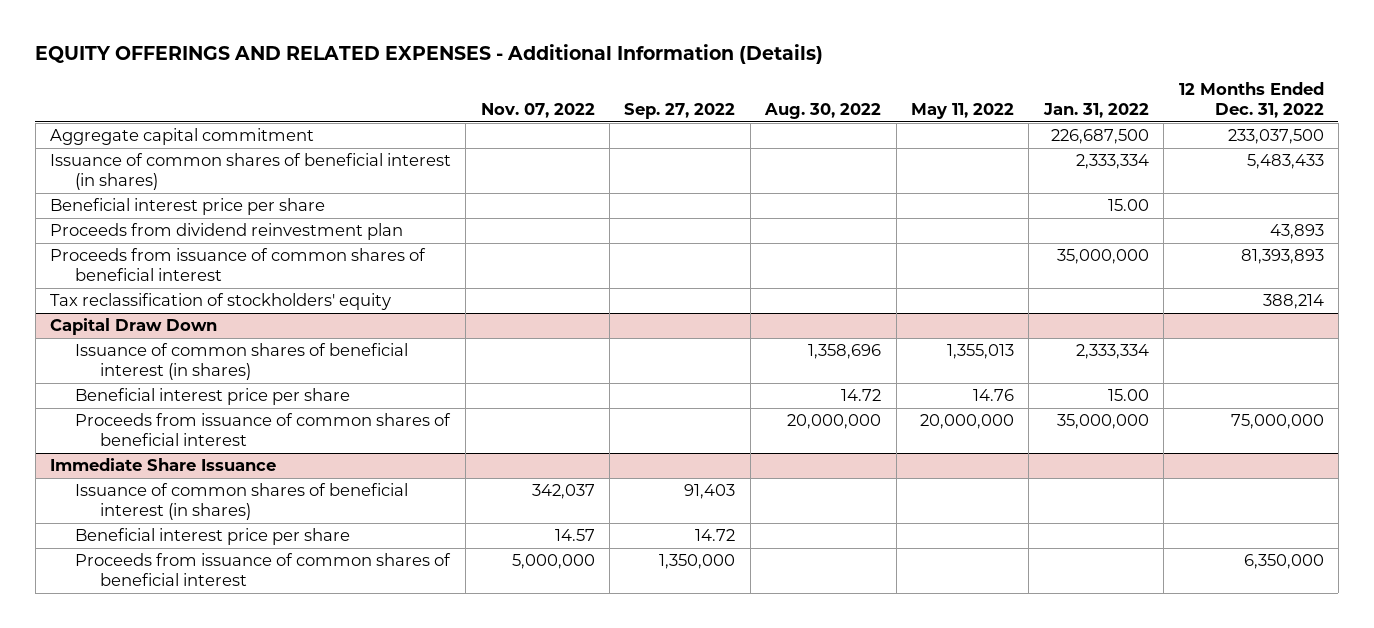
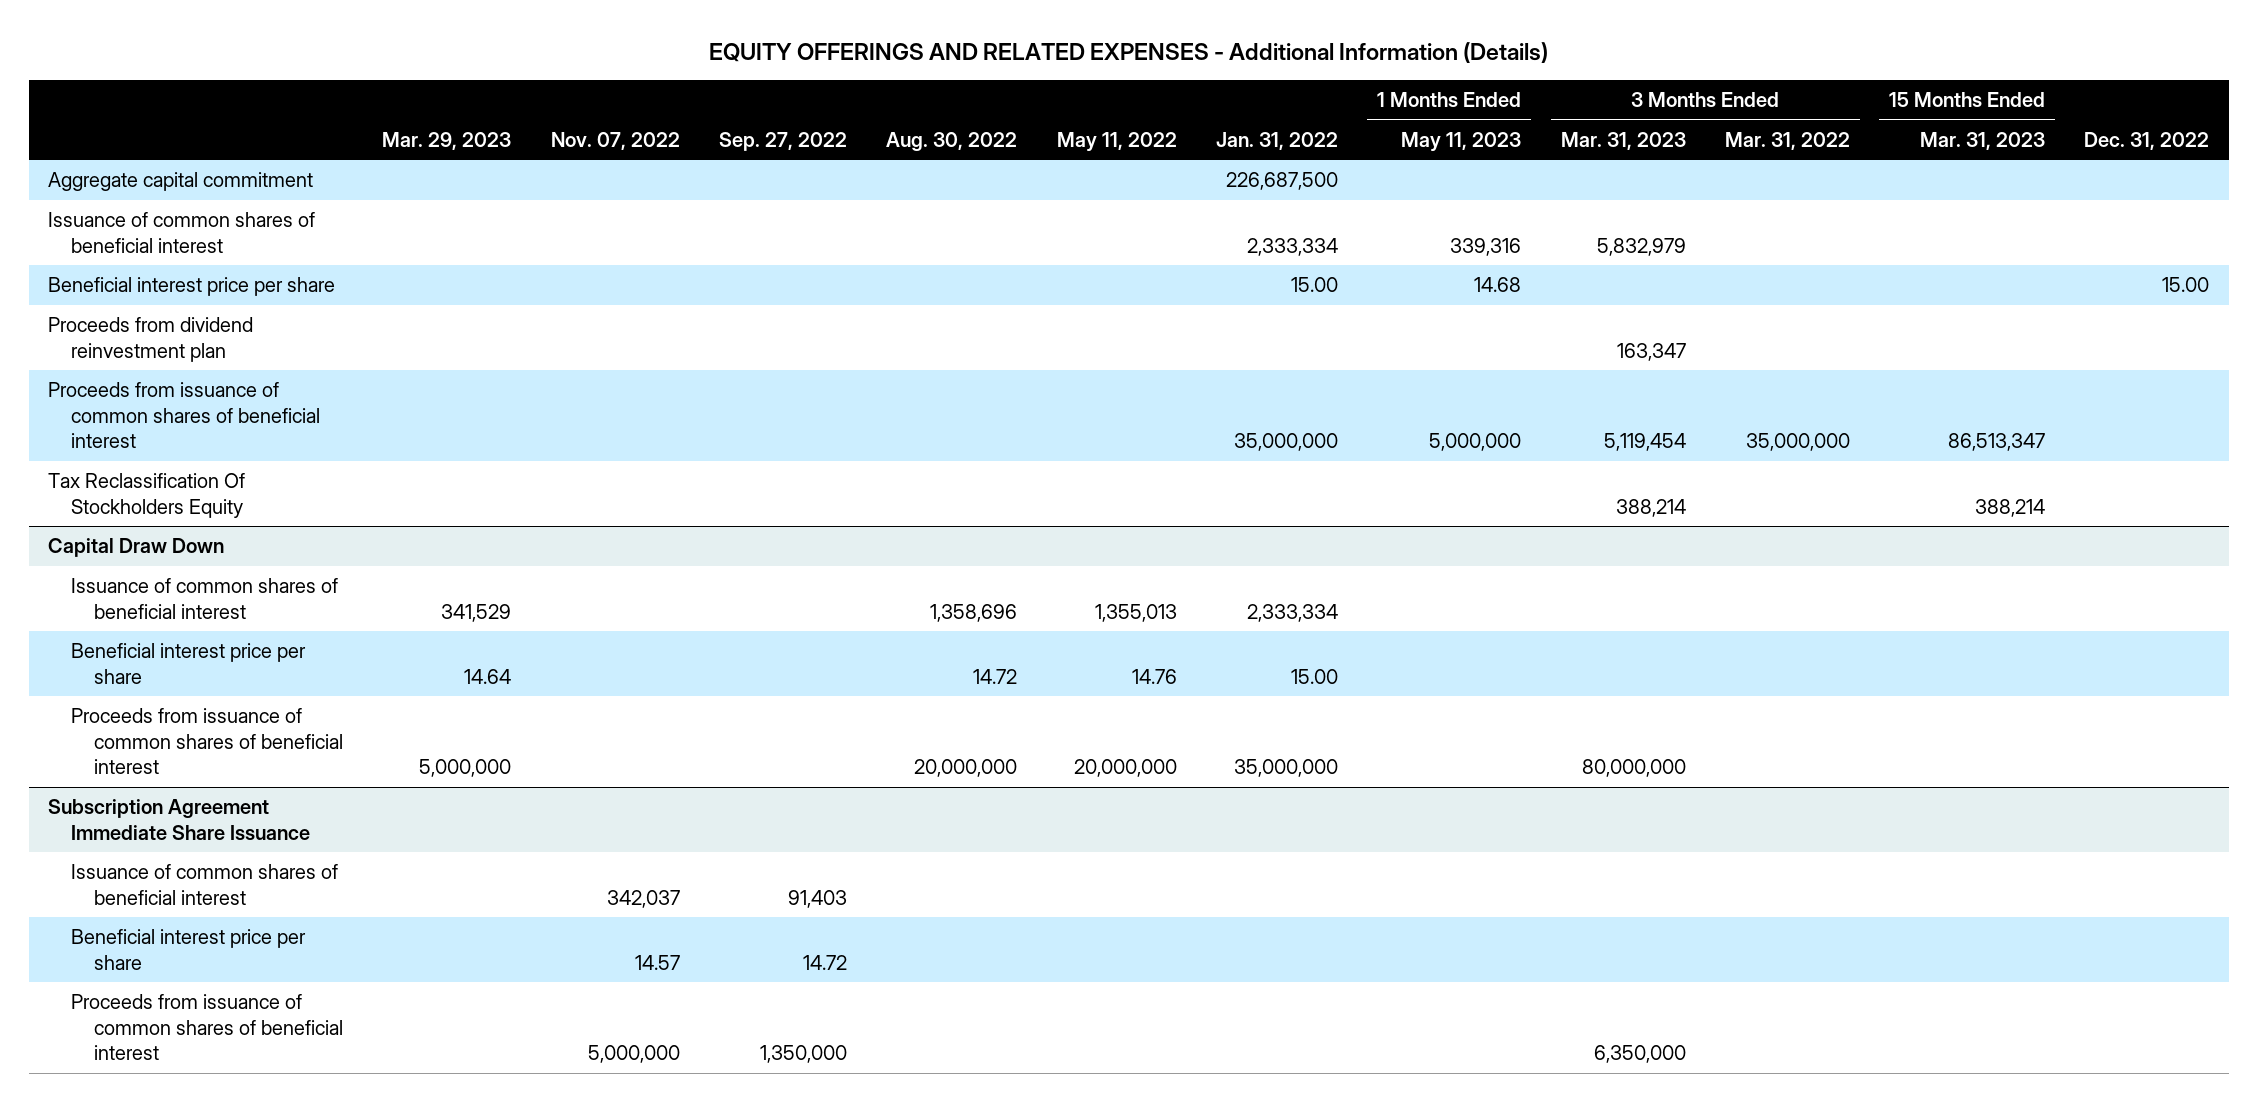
- | Nov. 07, 2022 | Sep. 27, 2022 | Aug. 30, 2022 | May 11, 2022 | Jan. 31, 2022 | 12 Months Ended Dec. 31, 2022
+ | Mar. 29, 2023 | Nov. 07, 2022 | Sep. 27, 2022 | Aug. 30, 2022 | May 11, 2022 | Jan. 31, 2022 | 1 Months Ended May 11, 2023 | 3 Months Ended Mar. 31, 2023 | 3 Months Ended Mar. 31, 2022 | 15 Months Ended Mar. 31, 2023 | Dec. 31, 2022
- Issuance of common shares of beneficial interest (in shares) | | | | | 2,333,334 | 5,483,433
+ Issuance of common shares of beneficial interest | | | | | | 2,333,334 | 339,316 | 5,832,979 | | |
- Tax reclassification of stockholders' equity | | | | | | 388,214
+ Tax Reclassification Of Stockholders Equity | | | | | | | | 388,214 | | 388,214 |
@ Capital Draw Down
- Issuance of common shares of beneficial interest (in shares) | | | 1,358,696 | 1,355,013 | 2,333,334 |
+ Issuance of common shares of beneficial interest | 341,529 | | | 1,358,696 | 1,355,013 | 2,333,334 | | | | |
- Immediate Share Issuance
- Issuance of common shares of beneficial interest (in shares) | 342,037 | 91,403 | | | |
+ Subscription Agreement Immediate Share Issuance
+ Issuance of common shares of beneficial interest | | 342,037 | 91,403 | | | | | | | |

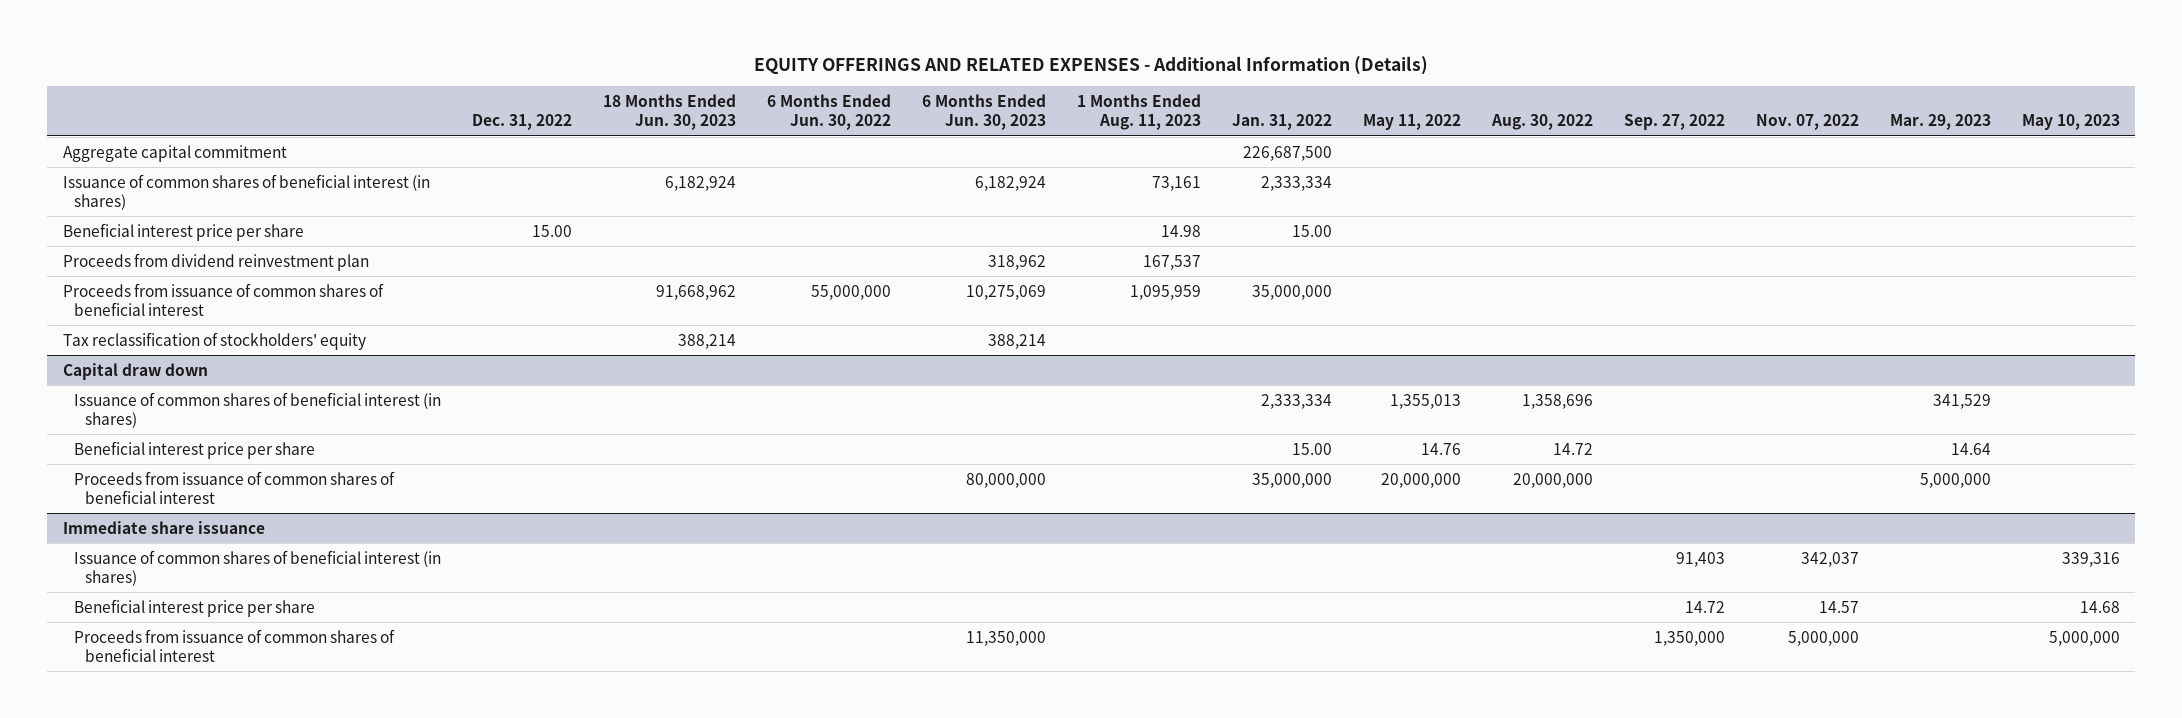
- | Mar. 29, 2023 | Nov. 07, 2022 | Sep. 27, 2022 | Aug. 30, 2022 | May 11, 2022 | Jan. 31, 2022 | 1 Months Ended May 11, 2023 | 3 Months Ended Mar. 31, 2023 | 3 Months Ended Mar. 31, 2022 | 15 Months Ended Mar. 31, 2023 | Dec. 31, 2022
+ | Dec. 31, 2022 | 18 Months Ended Jun. 30, 2023 | 6 Months Ended Jun. 30, 2022 | 6 Months Ended Jun. 30, 2023 | 1 Months Ended Aug. 11, 2023 | Jan. 31, 2022 | May 11, 2022 | Aug. 30, 2022 | Sep. 27, 2022 | Nov. 07, 2022 | Mar. 29, 2023 | May 10, 2023
- Issuance of common shares of beneficial interest | | | | | | 2,333,334 | 339,316 | 5,832,979 | | |
+ Issuance of common shares of beneficial interest (in shares) | | 6,182,924 | | 6,182,924 | 73,161 | 2,333,334 | | | | | |
- Tax Reclassification Of Stockholders Equity | | | | | | | | 388,214 | | 388,214 |
- Capital Draw Down
- Issuance of common shares of beneficial interest | 341,529 | | | 1,358,696 | 1,355,013 | 2,333,334 | | | | |
+ Tax reclassification of stockholders' equity | | 388,214 | | 388,214 | | | | | | | |
+ Capital draw down
+ Issuance of common shares of beneficial interest (in shares) | | | | | | 2,333,334 | 1,355,013 | 1,358,696 | | | 341,529 |
- Subscription Agreement Immediate Share Issuance
- Issuance of common shares of beneficial interest | | 342,037 | 91,403 | | | | | | | |
+ Immediate share issuance
+ Issuance of common shares of beneficial interest (in shares) | | | | | | | | | 91,403 | 342,037 | | 339,316

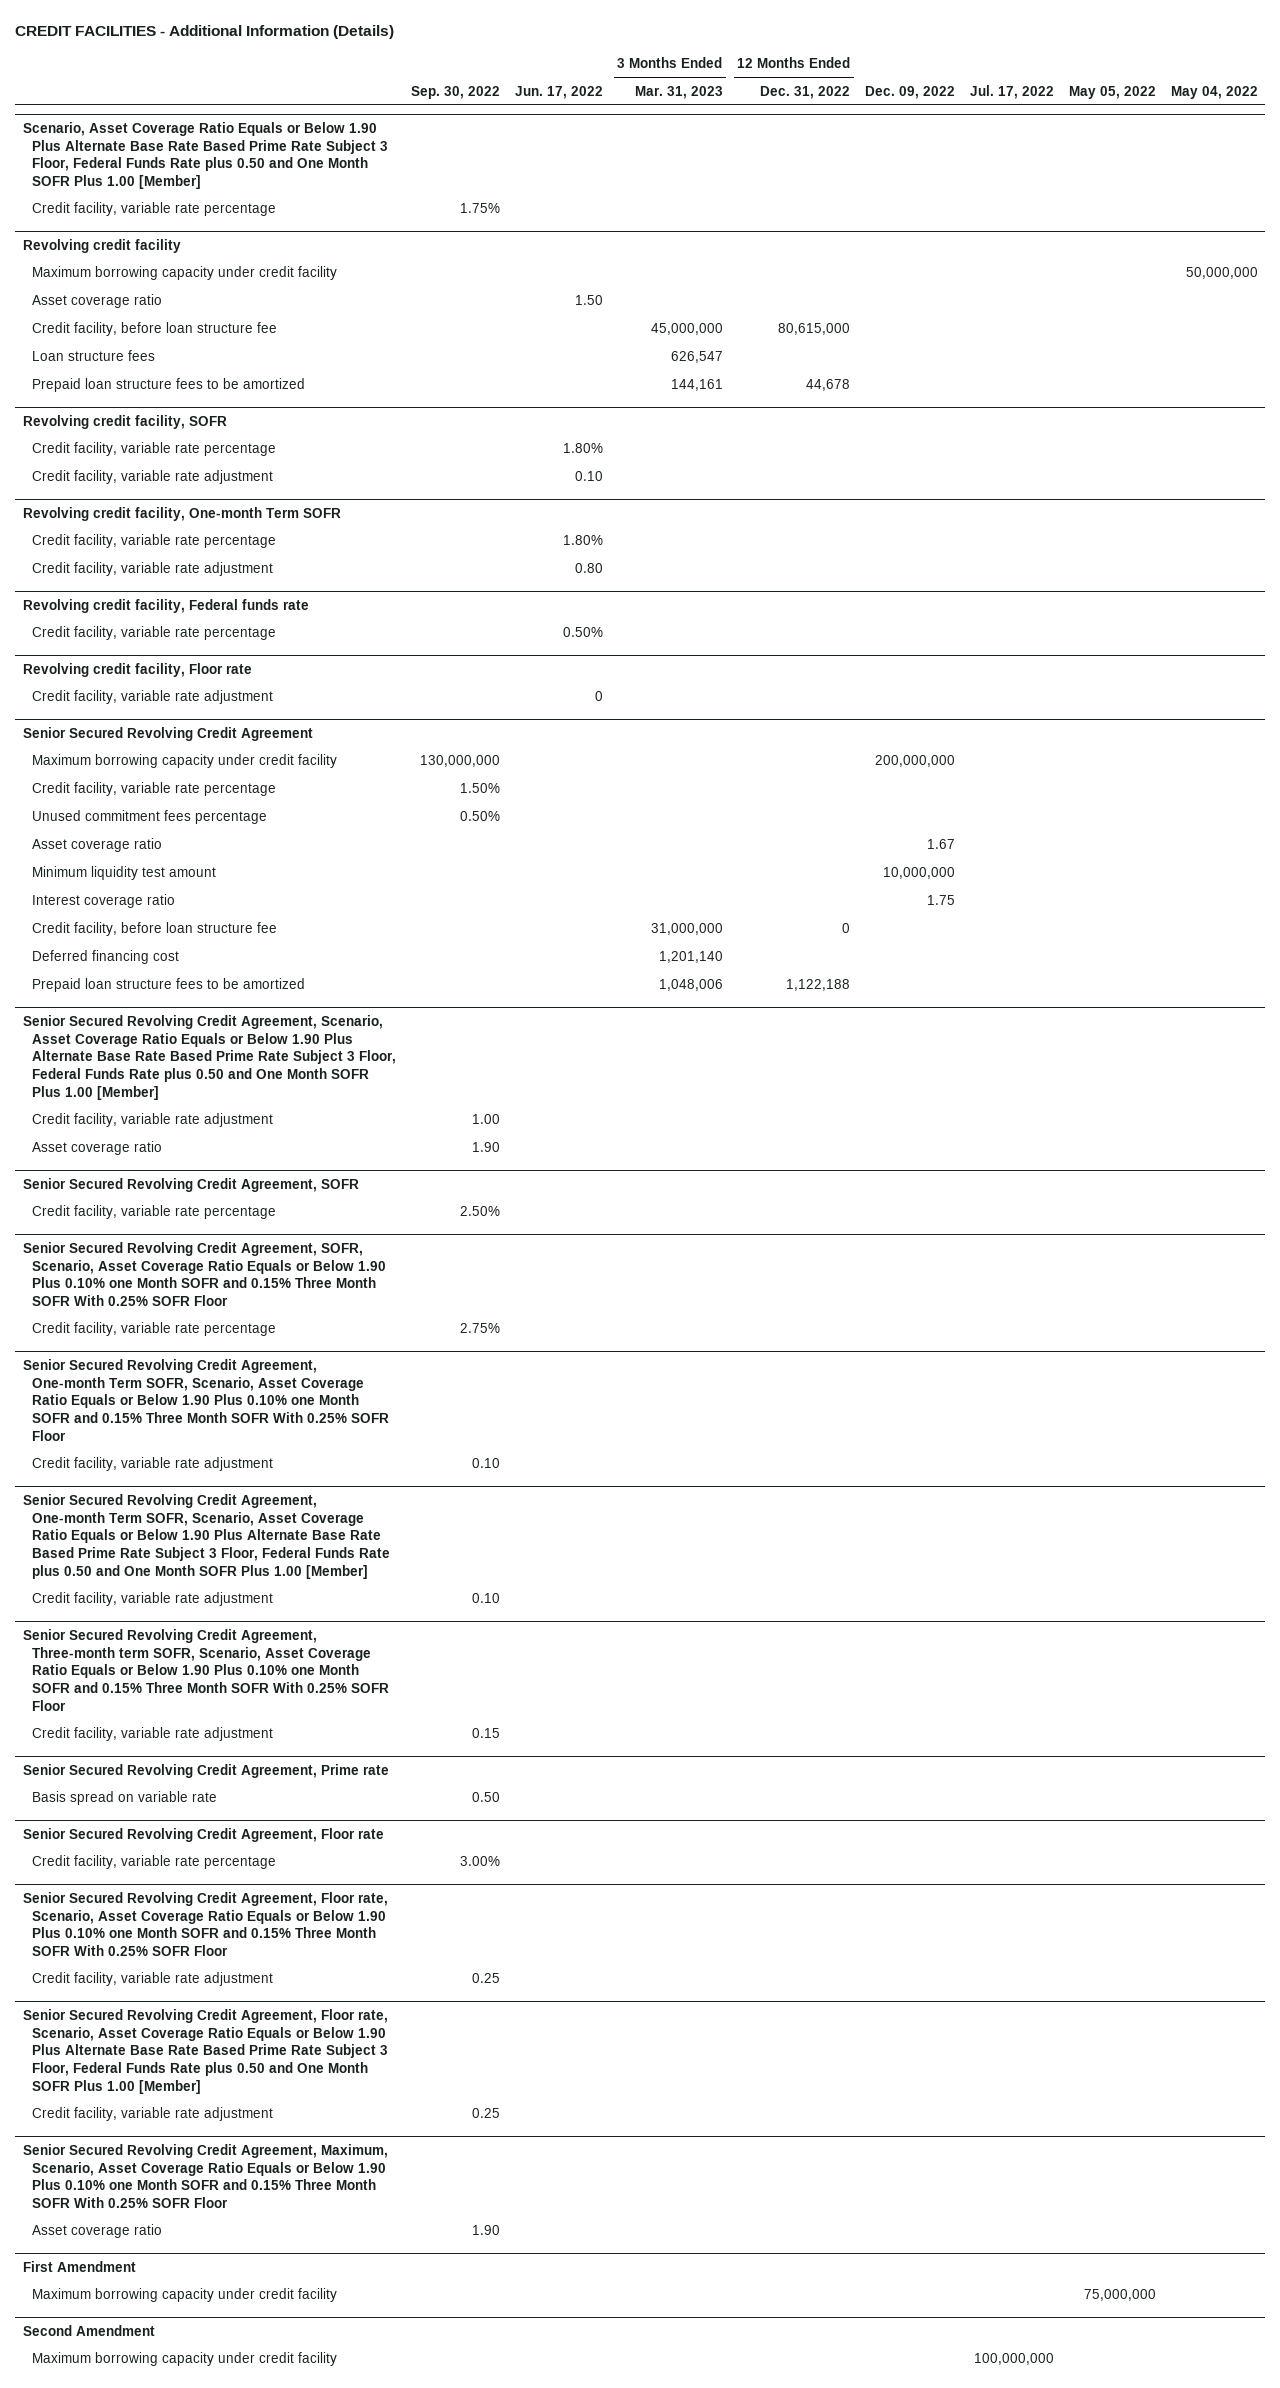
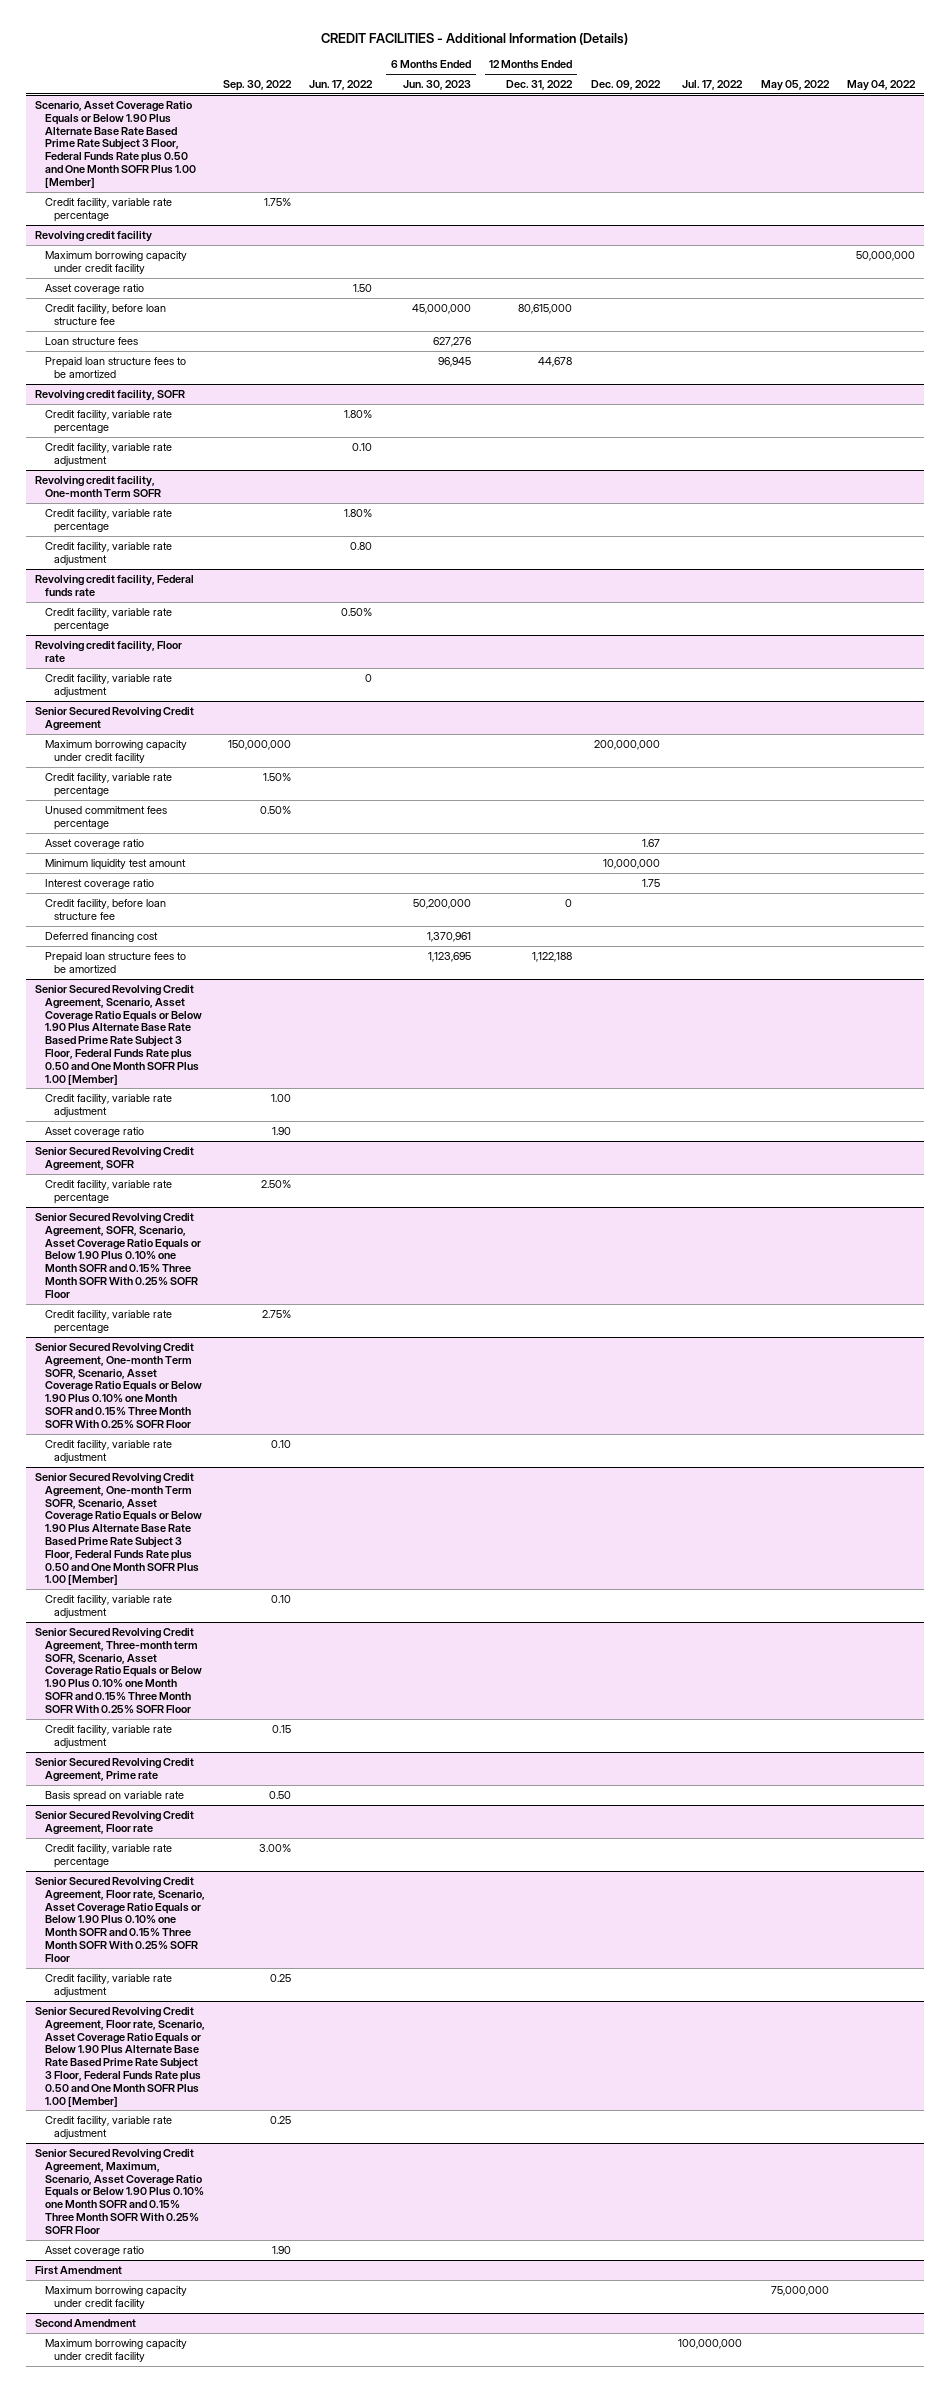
- | Sep. 30, 2022 | Jun. 17, 2022 | 3 Months Ended Mar. 31, 2023 | 12 Months Ended Dec. 31, 2022 | Dec. 09, 2022 | Jul. 17, 2022 | May 05, 2022 | May 04, 2022
+ | Sep. 30, 2022 | Jun. 17, 2022 | 6 Months Ended Jun. 30, 2023 | 12 Months Ended Dec. 31, 2022 | Dec. 09, 2022 | Jul. 17, 2022 | May 05, 2022 | May 04, 2022
@ Senior Secured Revolving Credit Agreement
- Maximum borrowing capacity under credit facility | 130,000,000 | | | | 200,000,000 | | |
+ Maximum borrowing capacity under credit facility | 150,000,000 | | | | 200,000,000 | | |

